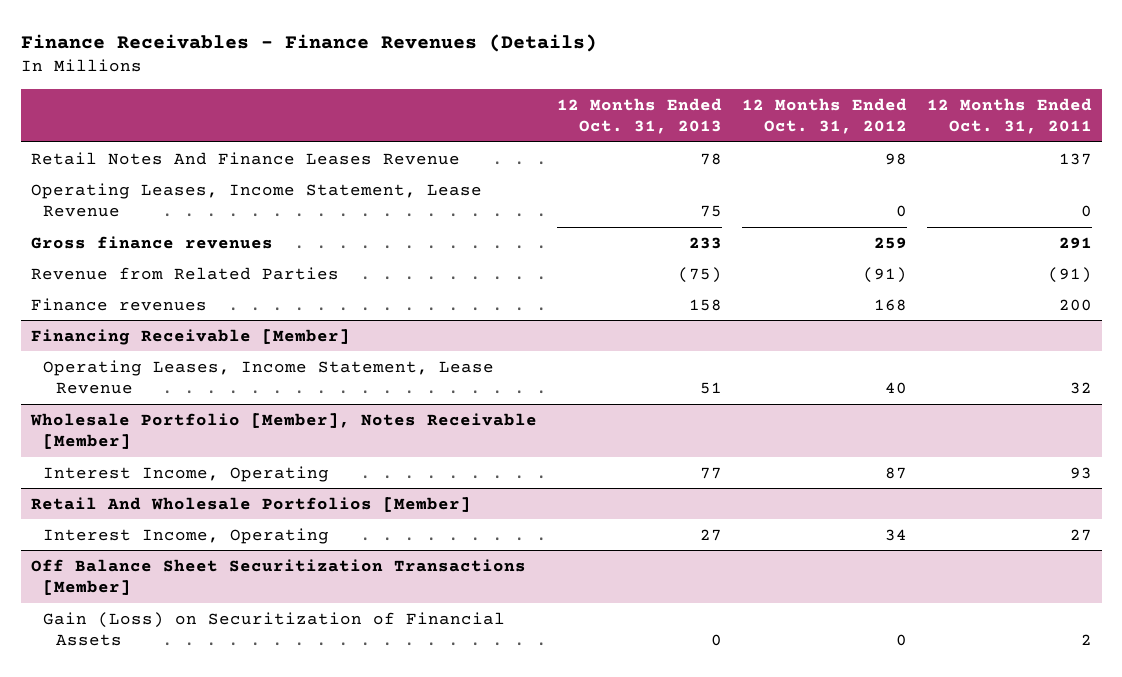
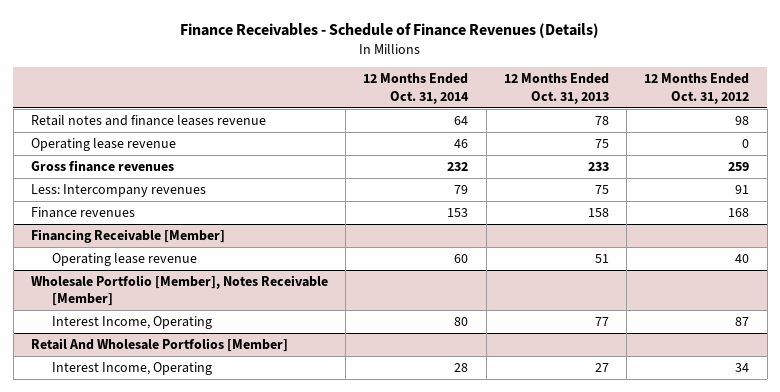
- Finance Receivables - Finance Revenues (Details)
+ Finance Receivables - Schedule of Finance Revenues (Details)
- | 12 Months Ended Oct. 31, 2013 | 12 Months Ended Oct. 31, 2012 | 12 Months Ended Oct. 31, 2011
+ | 12 Months Ended Oct. 31, 2014 | 12 Months Ended Oct. 31, 2013 | 12 Months Ended Oct. 31, 2012
- Retail Notes And Finance Leases Revenue | 78 | 98 | 137
- Operating Leases, Income Statement, Lease Revenue | 75 | 0 | 0
+ Retail notes and finance leases revenue | 64 | 78 | 98
+ Operating lease revenue | 46 | 75 | 0
- Revenue from Related Parties | (75) | (91) | (91)
+ Less: Intercompany revenues | 79 | 75 | 91
@ Financing Receivable [Member]
- Operating Leases, Income Statement, Lease Revenue | 51 | 40 | 32
+ Operating lease revenue | 60 | 51 | 40
- Off Balance Sheet Securitization Transactions [Member]
- Gain (Loss) on Securitization of Financial Assets | 0 | 0 | 2

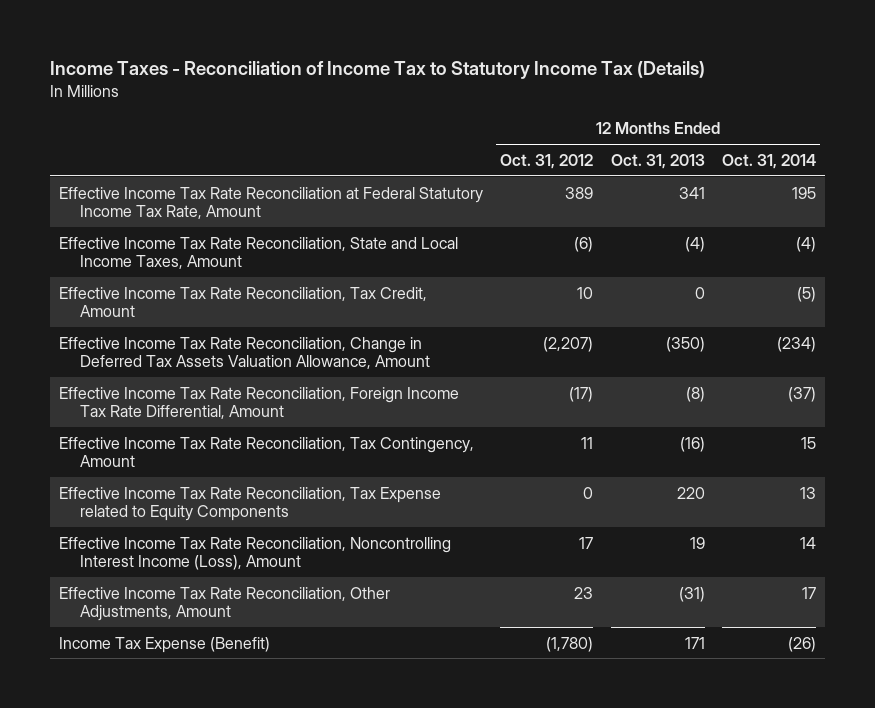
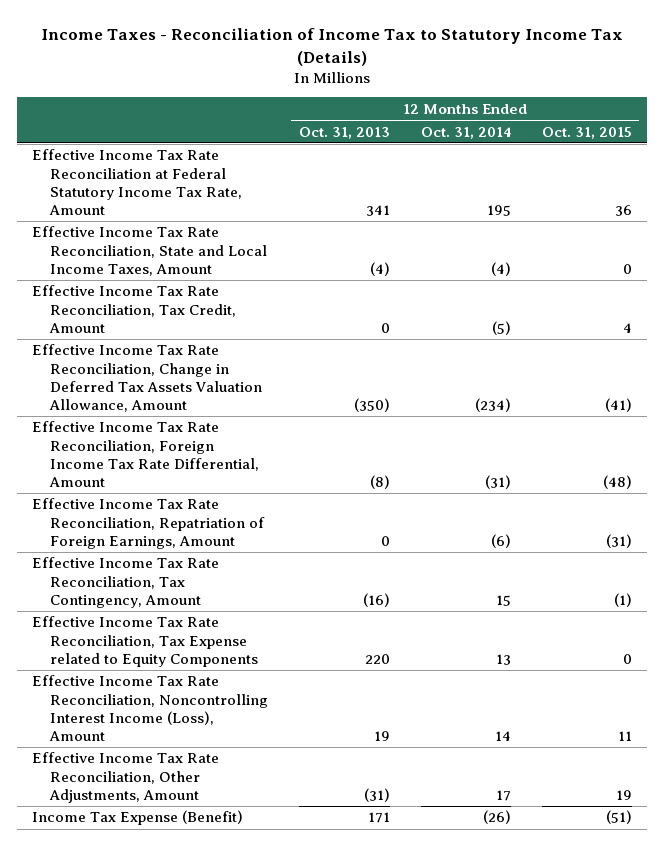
- | 12 Months Ended Oct. 31, 2012 | 12 Months Ended Oct. 31, 2013 | 12 Months Ended Oct. 31, 2014
+ | 12 Months Ended Oct. 31, 2013 | 12 Months Ended Oct. 31, 2014 | 12 Months Ended Oct. 31, 2015
- Effective Income Tax Rate Reconciliation, Foreign Income Tax Rate Differential, Amount | (17) | (8) | (37)
+ Effective Income Tax Rate Reconciliation, Foreign Income Tax Rate Differential, Amount | (8) | (31) | (48)
+ Effective Income Tax Rate Reconciliation, Repatriation of Foreign Earnings, Amount | 0 | (6) | (31)

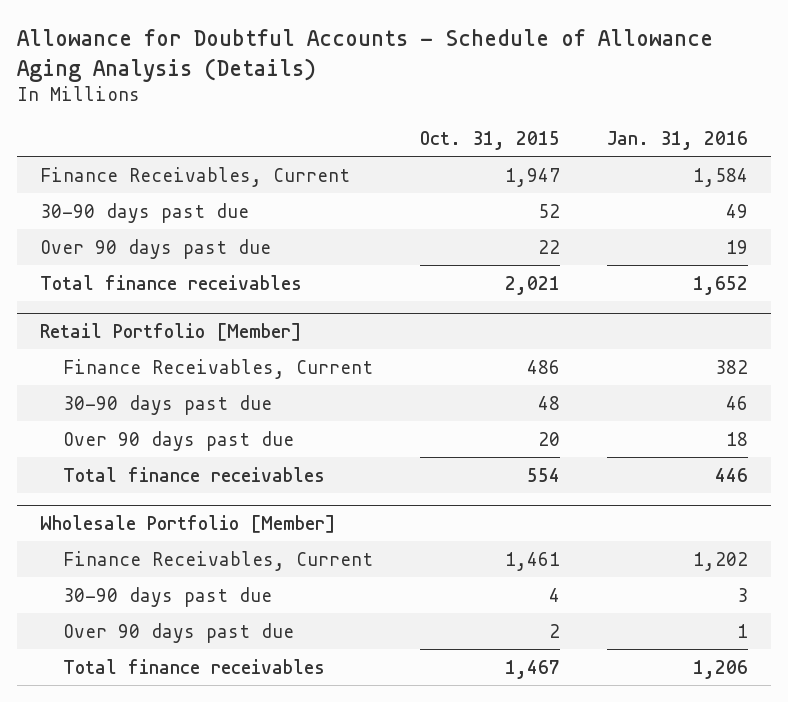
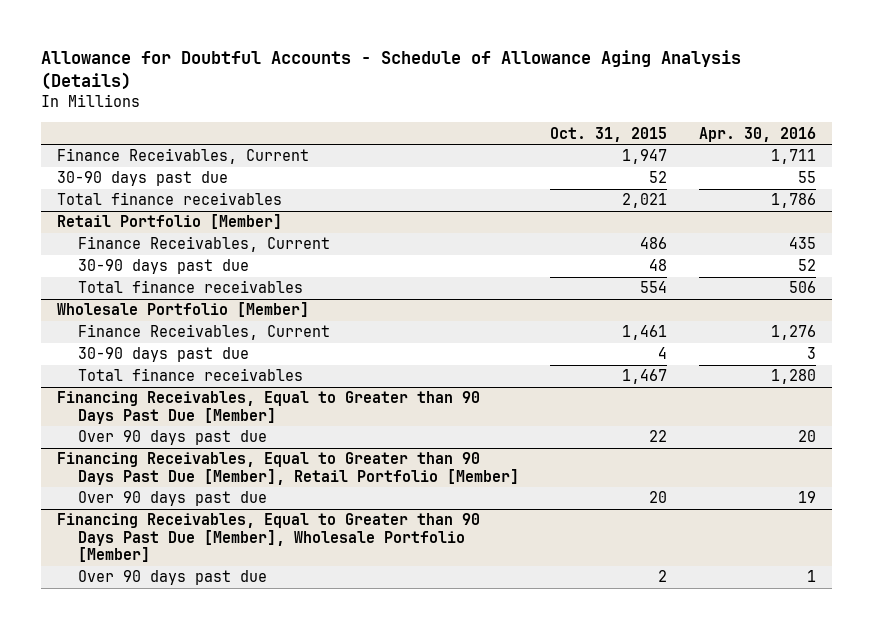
- | Oct. 31, 2015 | Jan. 31, 2016
+ | Oct. 31, 2015 | Apr. 30, 2016
- Over 90 days past due | 22 | 19
@ Retail Portfolio [Member]
- Over 90 days past due | 20 | 18
@ Wholesale Portfolio [Member]
- Over 90 days past due | 2 | 1
+ Financing Receivables, Equal to Greater than 90 Days Past Due [Member]
+ Over 90 days past due | 22 | 20
+ Financing Receivables, Equal to Greater than 90 Days Past Due [Member], Retail Portfolio [Member]
+ Over 90 days past due | 20 | 19
+ Financing Receivables, Equal to Greater than 90 Days Past Due [Member], Wholesale Portfolio [Member]
+ Over 90 days past due | 2 | 1

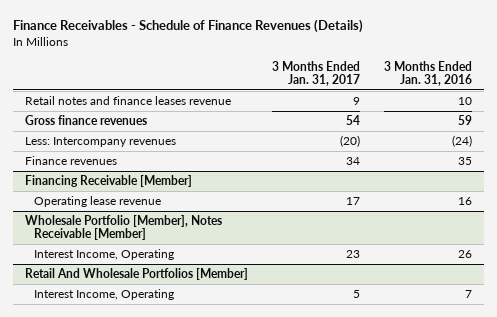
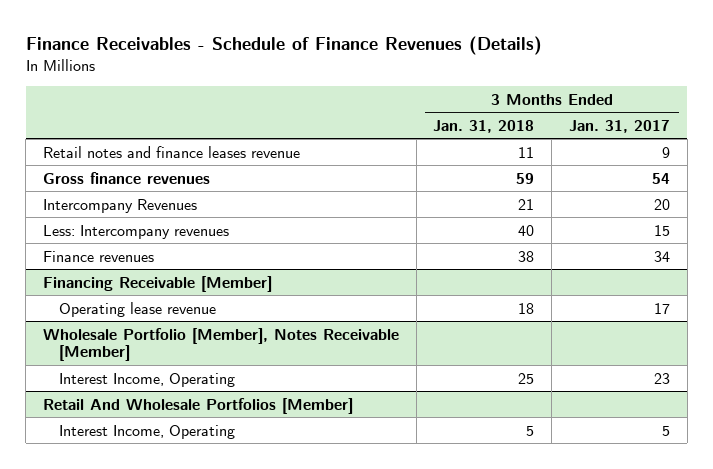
- | 3 Months Ended Jan. 31, 2017 | 3 Months Ended Jan. 31, 2016
+ | 3 Months Ended Jan. 31, 2018 | 3 Months Ended Jan. 31, 2017
- Less: Intercompany revenues | (20) | (24)
+ Intercompany Revenues | 21 | 20
+ Less: Intercompany revenues | 40 | 15

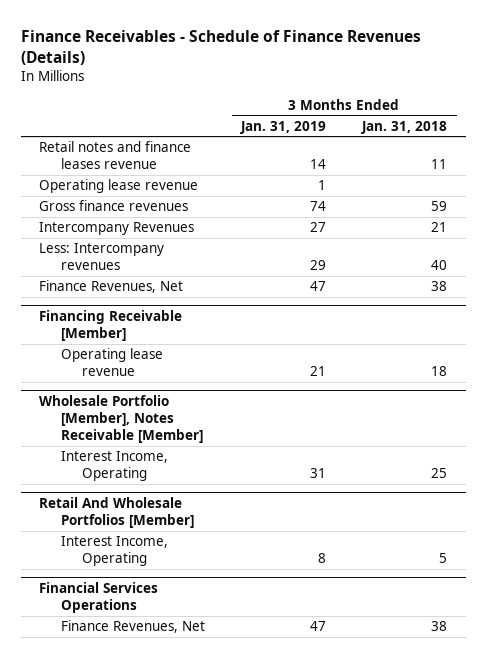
- | 3 Months Ended Jan. 31, 2018 | 3 Months Ended Jan. 31, 2017
+ | 3 Months Ended Jan. 31, 2019 | 3 Months Ended Jan. 31, 2018
+ Operating lease revenue | 1 |
- Finance revenues | 38 | 34
+ Finance Revenues, Net | 47 | 38
+ Financial Services Operations
+ Finance Revenues, Net | 47 | 38

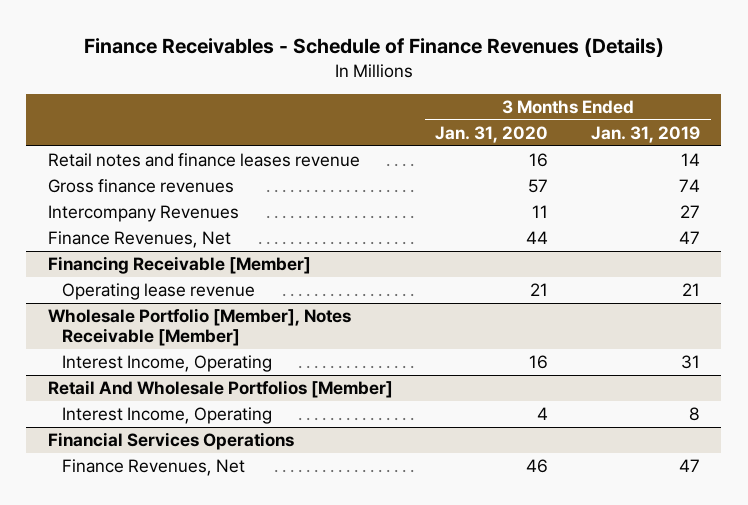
- | 3 Months Ended Jan. 31, 2019 | 3 Months Ended Jan. 31, 2018
+ | 3 Months Ended Jan. 31, 2020 | 3 Months Ended Jan. 31, 2019
- Operating lease revenue | 1 |
- Less: Intercompany revenues | 29 | 40

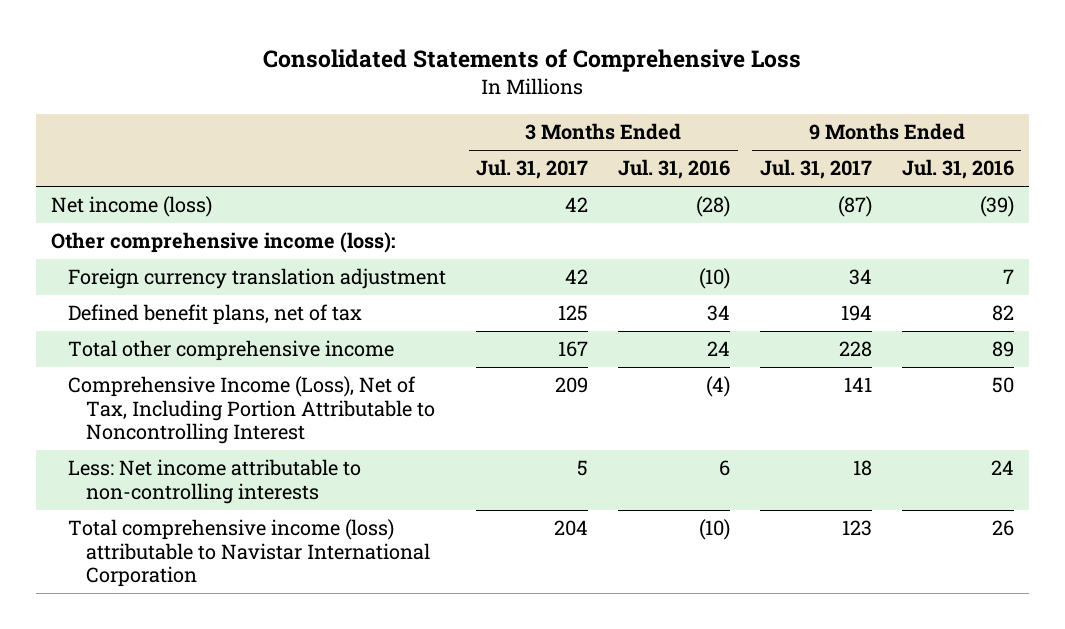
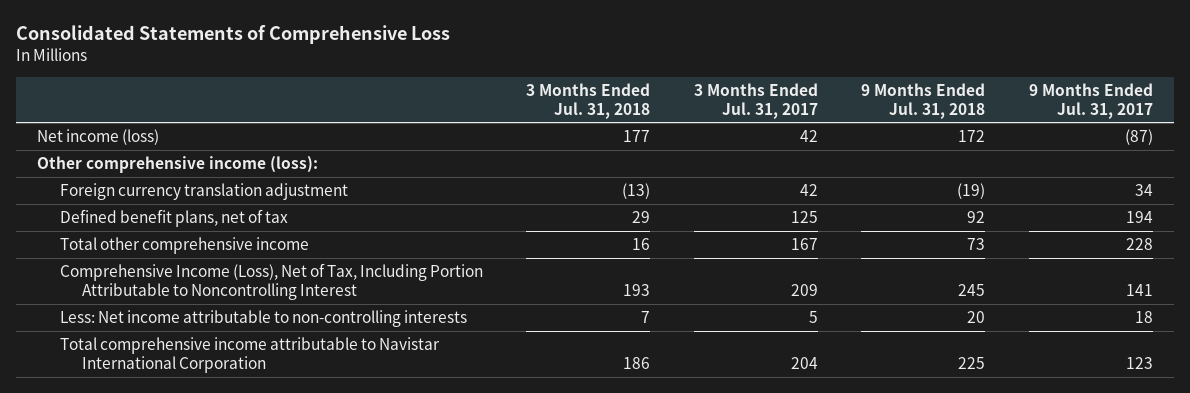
- | 3 Months Ended Jul. 31, 2017 | 3 Months Ended Jul. 31, 2016 | 9 Months Ended Jul. 31, 2017 | 9 Months Ended Jul. 31, 2016
+ | 3 Months Ended Jul. 31, 2018 | 3 Months Ended Jul. 31, 2017 | 9 Months Ended Jul. 31, 2018 | 9 Months Ended Jul. 31, 2017
- Total comprehensive income (loss) attributable to Navistar International Corporation | 204 | (10) | 123 | 26
+ Total comprehensive income attributable to Navistar International Corporation | 186 | 204 | 225 | 123

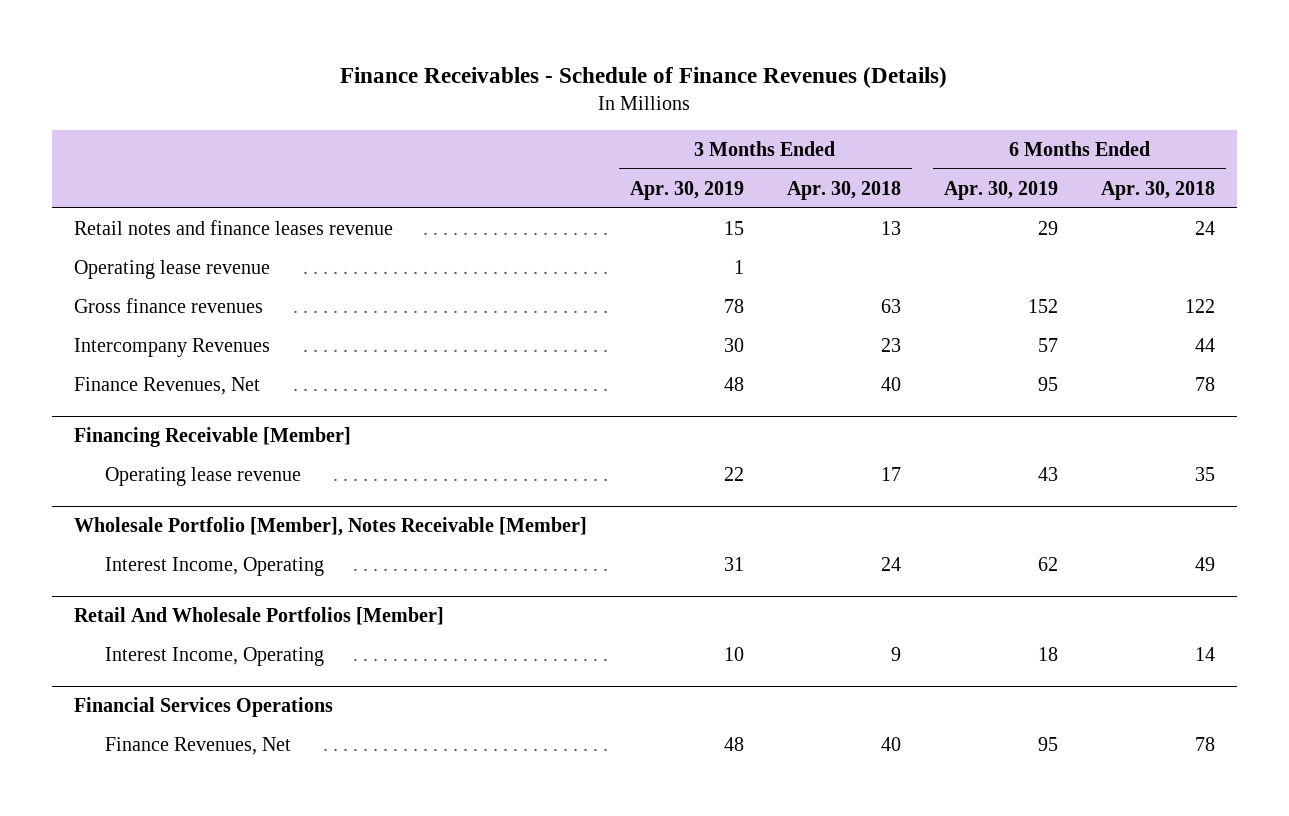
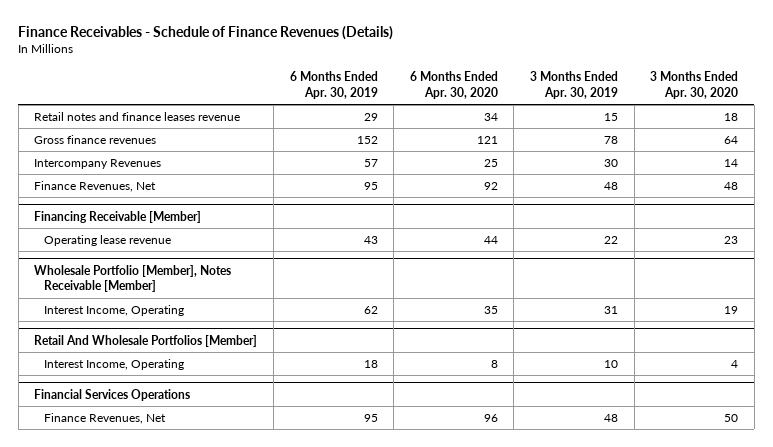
- | 3 Months Ended Apr. 30, 2019 | 3 Months Ended Apr. 30, 2018 | 6 Months Ended Apr. 30, 2019 | 6 Months Ended Apr. 30, 2018
+ | 6 Months Ended Apr. 30, 2019 | 6 Months Ended Apr. 30, 2020 | 3 Months Ended Apr. 30, 2019 | 3 Months Ended Apr. 30, 2020
- Operating lease revenue | 1 | | |

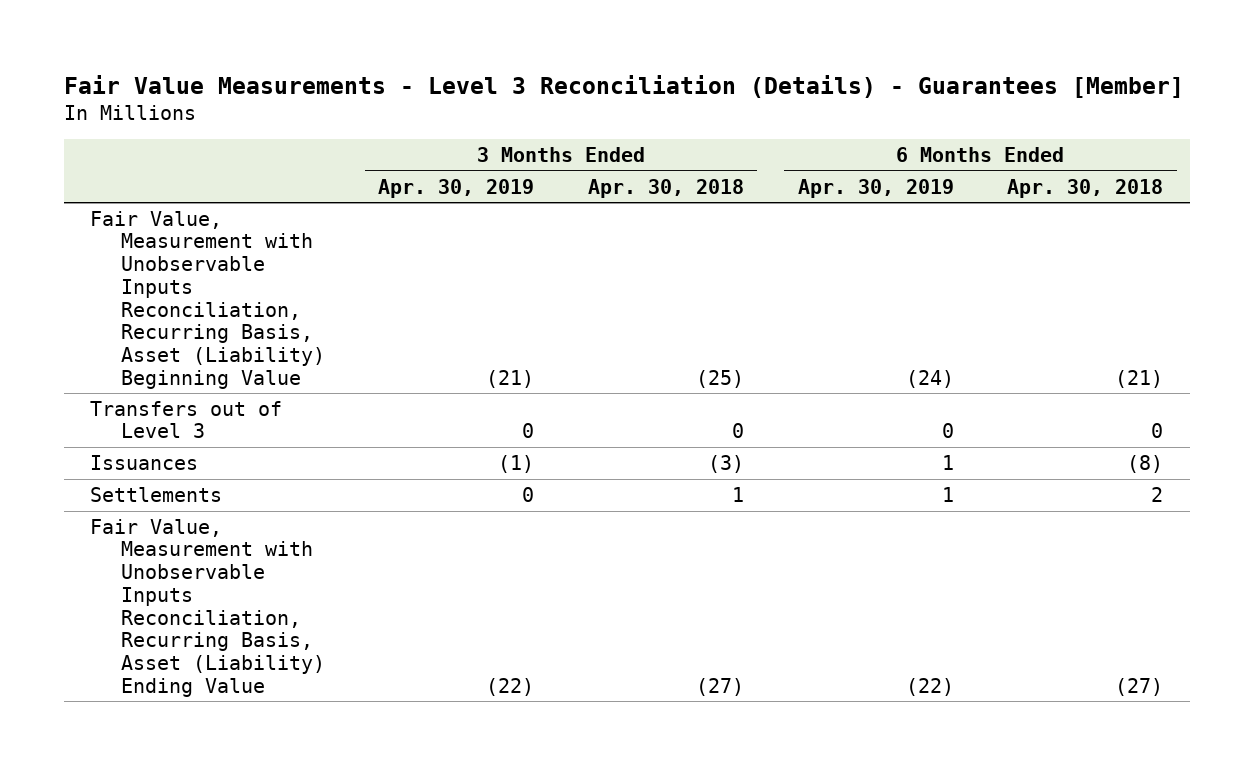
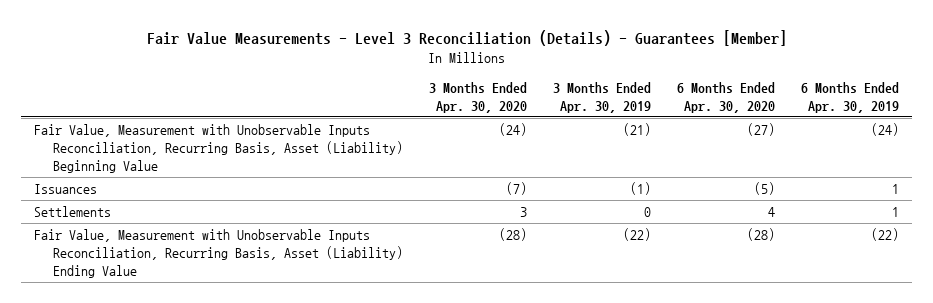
- | 3 Months Ended Apr. 30, 2019 | 3 Months Ended Apr. 30, 2018 | 6 Months Ended Apr. 30, 2019 | 6 Months Ended Apr. 30, 2018
+ | 3 Months Ended Apr. 30, 2020 | 3 Months Ended Apr. 30, 2019 | 6 Months Ended Apr. 30, 2020 | 6 Months Ended Apr. 30, 2019
- Transfers out of Level 3 | 0 | 0 | 0 | 0

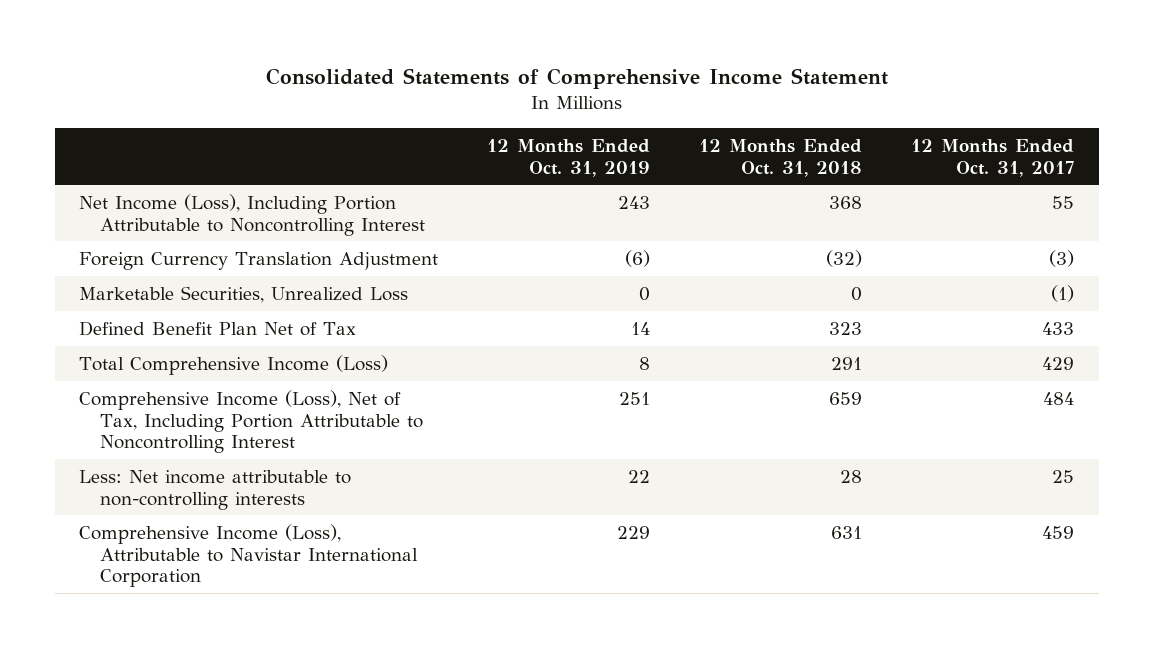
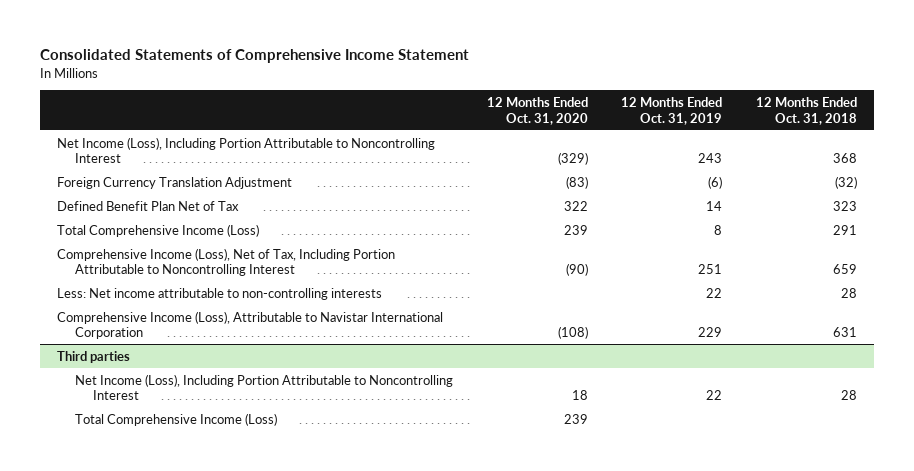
- | 12 Months Ended Oct. 31, 2019 | 12 Months Ended Oct. 31, 2018 | 12 Months Ended Oct. 31, 2017
+ | 12 Months Ended Oct. 31, 2020 | 12 Months Ended Oct. 31, 2019 | 12 Months Ended Oct. 31, 2018
- Marketable Securities, Unrealized Loss | 0 | 0 | (1)
+ Third parties
+ Net Income (Loss), Including Portion Attributable to Noncontrolling Interest | 18 | 22 | 28
+ Total Comprehensive Income (Loss) | 239 | |

